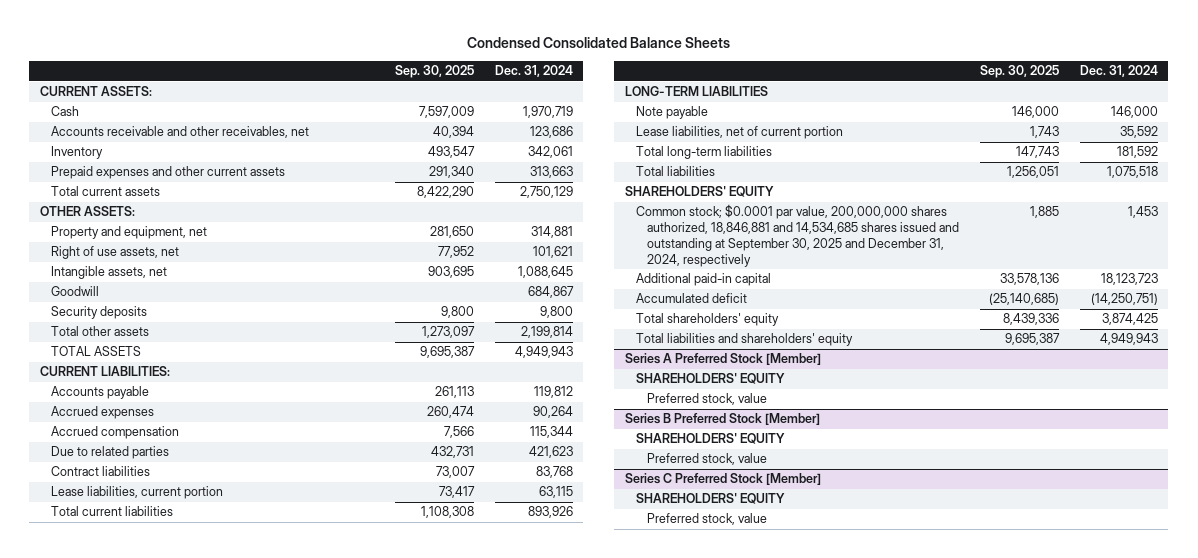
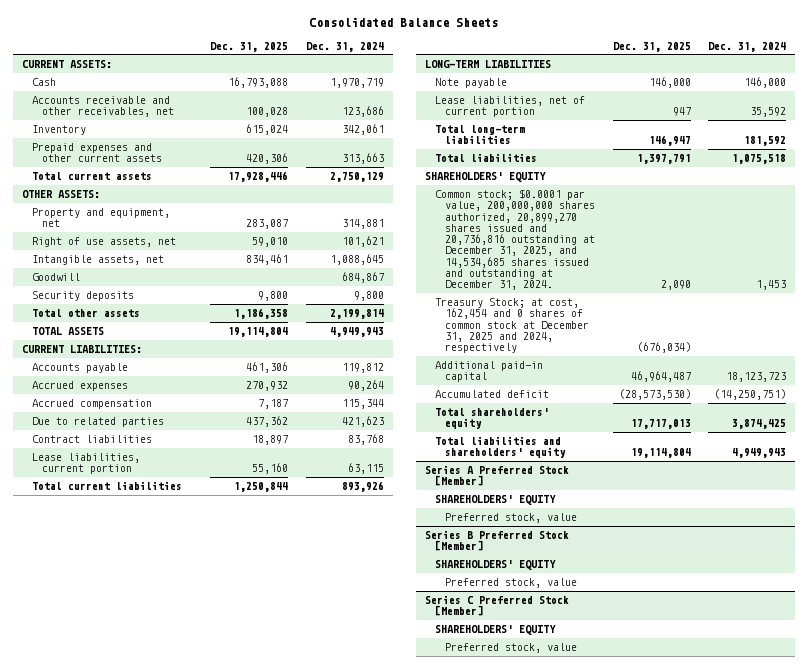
- Condensed Consolidated Balance Sheets
+ Consolidated Balance Sheets
- | Sep. 30, 2025 | Dec. 31, 2024
+ | Dec. 31, 2025 | Dec. 31, 2024
- Common stock; $0.0001 par value, 200,000,000 shares authorized, 18,846,881 and 14,534,685 shares issued and outstanding at September 30, 2025 and December 31, 2024, respectively | 1,885 | 1,453
+ Common stock; $0.0001 par value, 200,000,000 shares authorized, 20,899,270 shares issued and 20,736,816 outstanding at December 31, 2025, and 14,534,685 shares issued and outstanding at December 31, 2024. | 2,090 | 1,453
+ Treasury Stock; at cost, 162,454 and 0 shares of common stock at December 31, 2025 and 2024, respectively | (676,034) |

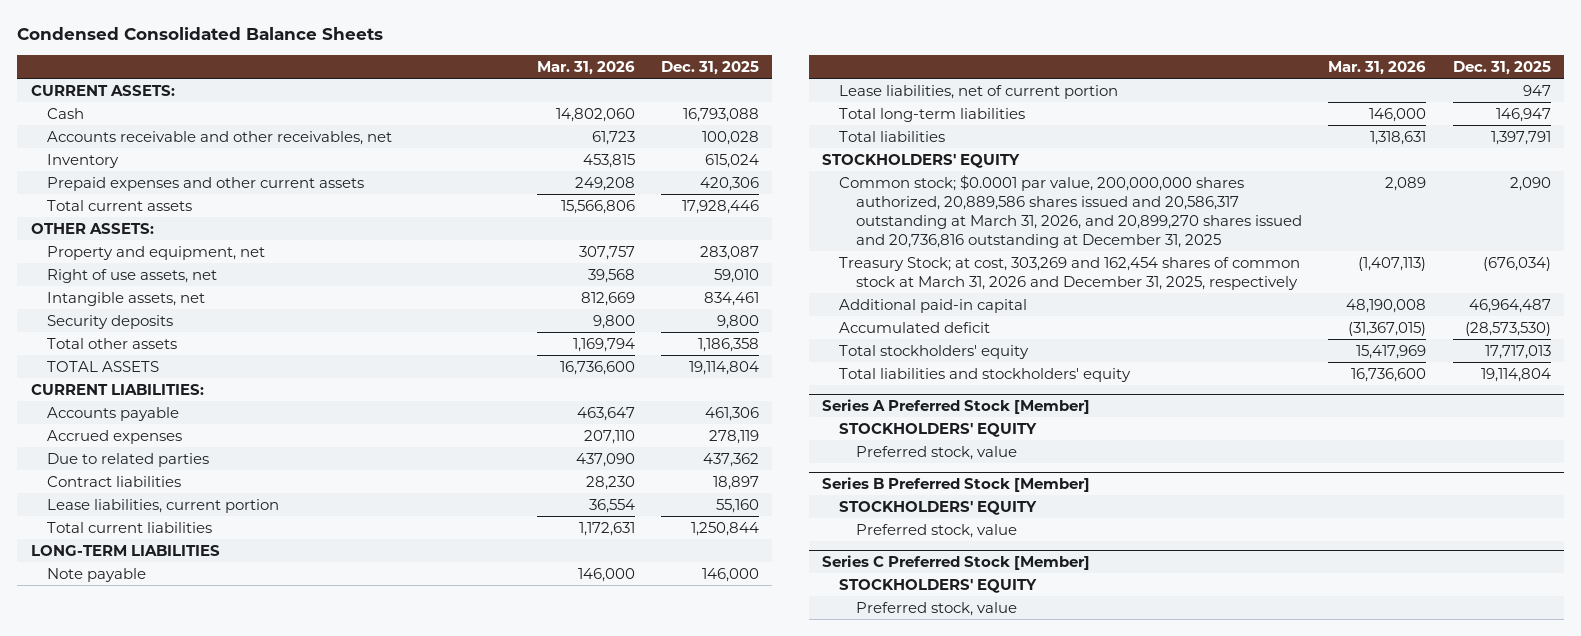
- Consolidated Balance Sheets
+ Condensed Consolidated Balance Sheets
- | Dec. 31, 2025 | Dec. 31, 2024
+ | Mar. 31, 2026 | Dec. 31, 2025
- Goodwill | | 684,867
- Accrued expenses | 270,932 | 90,264
- Accrued compensation | 7,187 | 115,344
+ Accrued expenses | 207,110 | 278,119
- SHAREHOLDERS' EQUITY
- Common stock; $0.0001 par value, 200,000,000 shares authorized, 20,899,270 shares issued and 20,736,816 outstanding at December 31, 2025, and 14,534,685 shares issued and outstanding at December 31, 2024. | 2,090 | 1,453
- Treasury Stock; at cost, 162,454 and 0 shares of common stock at December 31, 2025 and 2024, respectively | (676,034) |
+ STOCKHOLDERS' EQUITY
+ Common stock; $0.0001 par value, 200,000,000 shares authorized, 20,889,586 shares issued and 20,586,317 outstanding at March 31, 2026, and 20,899,270 shares issued and 20,736,816 outstanding at December 31, 2025 | 2,089 | 2,090
+ Treasury Stock; at cost, 303,269 and 162,454 shares of common stock at March 31, 2026 and December 31, 2025, respectively | (1,407,113) | (676,034)
- Total shareholders' equity | 17,717,013 | 3,874,425
- Total liabilities and shareholders' equity | 19,114,804 | 4,949,943
+ Total stockholders' equity | 15,417,969 | 17,717,013
+ Total liabilities and stockholders' equity | 16,736,600 | 19,114,804
@ Series A Preferred Stock [Member]
- SHAREHOLDERS' EQUITY
+ STOCKHOLDERS' EQUITY
@ Series B Preferred Stock [Member]
- SHAREHOLDERS' EQUITY
+ STOCKHOLDERS' EQUITY
@ Series C Preferred Stock [Member]
- SHAREHOLDERS' EQUITY
+ STOCKHOLDERS' EQUITY

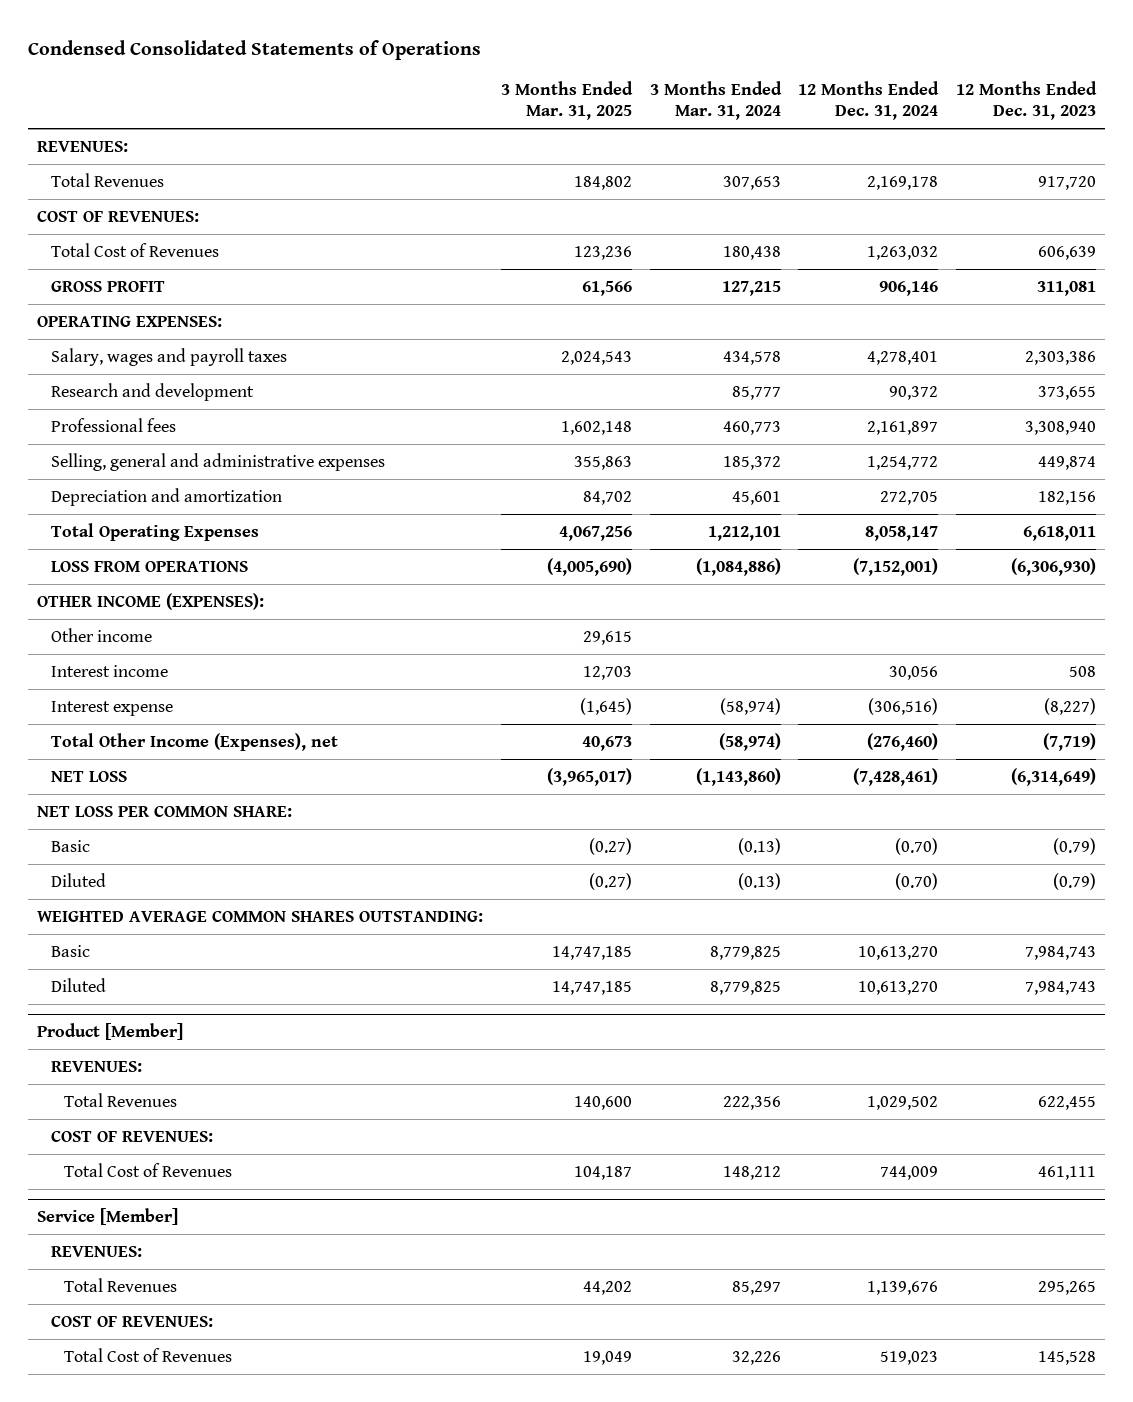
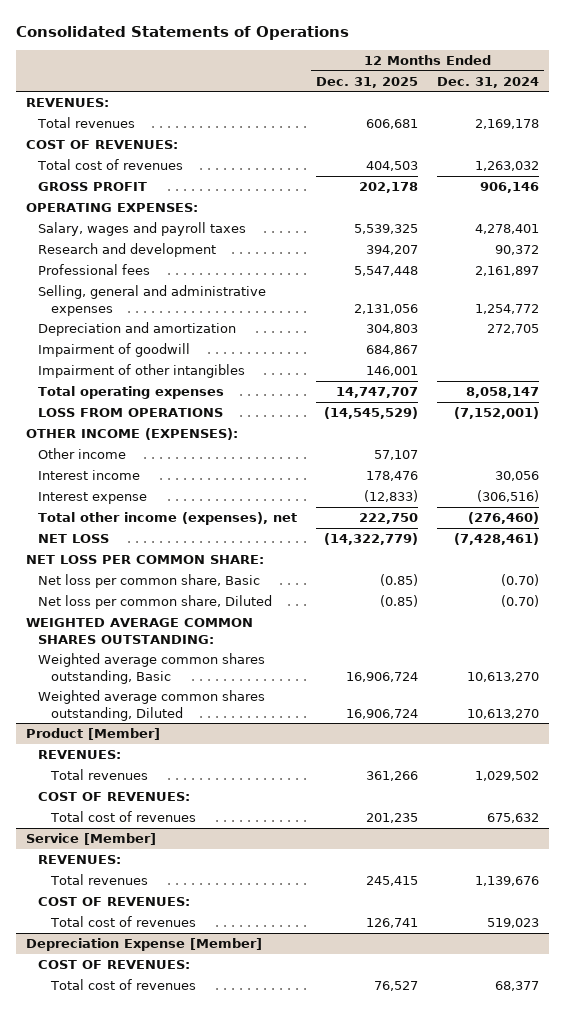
- Condensed Consolidated Statements of Operations
+ Consolidated Statements of Operations
- | 3 Months Ended Mar. 31, 2025 | 3 Months Ended Mar. 31, 2024 | 12 Months Ended Dec. 31, 2024 | 12 Months Ended Dec. 31, 2023
+ | 12 Months Ended Dec. 31, 2025 | 12 Months Ended Dec. 31, 2024
- Total Revenues | 184,802 | 307,653 | 2,169,178 | 917,720
+ Total revenues | 606,681 | 2,169,178
- Total Cost of Revenues | 123,236 | 180,438 | 1,263,032 | 606,639
+ Total cost of revenues | 404,503 | 1,263,032
- Total Operating Expenses | 4,067,256 | 1,212,101 | 8,058,147 | 6,618,011
+ Impairment of goodwill | 684,867 |
+ Impairment of other intangibles | 146,001 |
+ Total operating expenses | 14,747,707 | 8,058,147
- Total Other Income (Expenses), net | 40,673 | (58,974) | (276,460) | (7,719)
+ Total other income (expenses), net | 222,750 | (276,460)
- Basic | (0.27) | (0.13) | (0.70) | (0.79)
- Diluted | (0.27) | (0.13) | (0.70) | (0.79)
+ Net loss per common share, Basic | (0.85) | (0.70)
+ Net loss per common share, Diluted | (0.85) | (0.70)
- Basic | 14,747,185 | 8,779,825 | 10,613,270 | 7,984,743
- Diluted | 14,747,185 | 8,779,825 | 10,613,270 | 7,984,743
+ Weighted average common shares outstanding, Basic | 16,906,724 | 10,613,270
+ Weighted average common shares outstanding, Diluted | 16,906,724 | 10,613,270
@ Product [Member]
- Total Revenues | 140,600 | 222,356 | 1,029,502 | 622,455
+ Total revenues | 361,266 | 1,029,502
- Total Cost of Revenues | 104,187 | 148,212 | 744,009 | 461,111
+ Total cost of revenues | 201,235 | 675,632
@ Service [Member]
- Total Revenues | 44,202 | 85,297 | 1,139,676 | 295,265
+ Total revenues | 245,415 | 1,139,676
- Total Cost of Revenues | 19,049 | 32,226 | 519,023 | 145,528
+ Total cost of revenues | 126,741 | 519,023
+ Depreciation Expense [Member]
+ COST OF REVENUES:
+ Total cost of revenues | 76,527 | 68,377

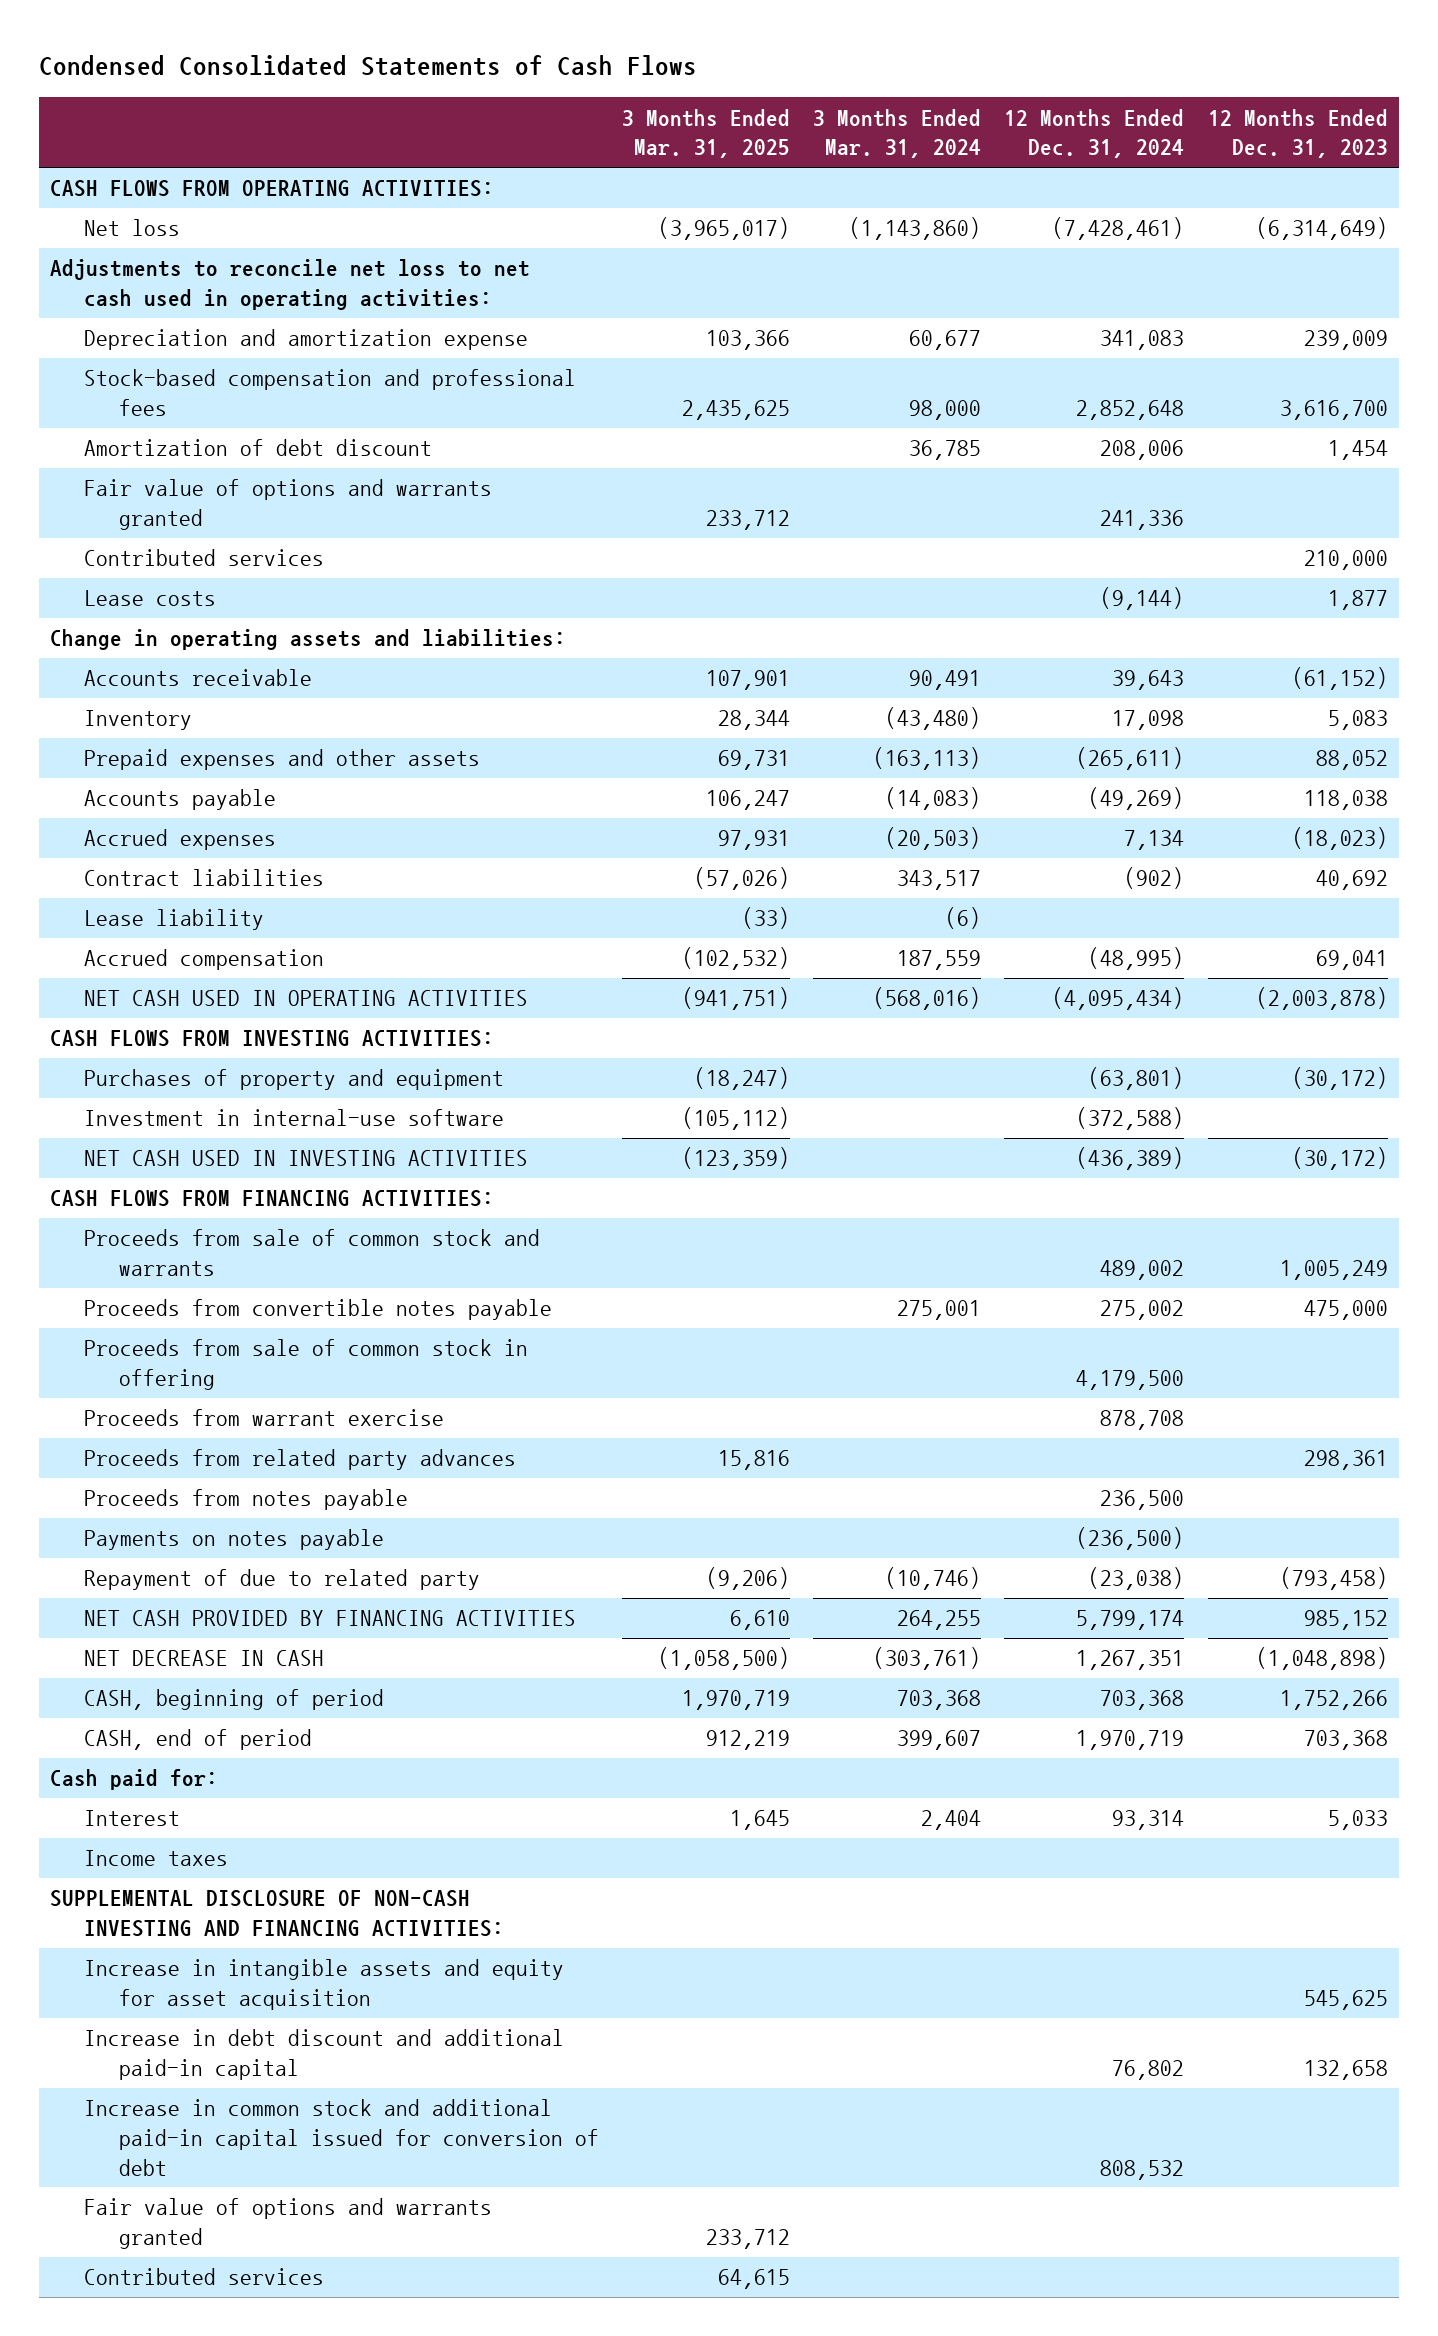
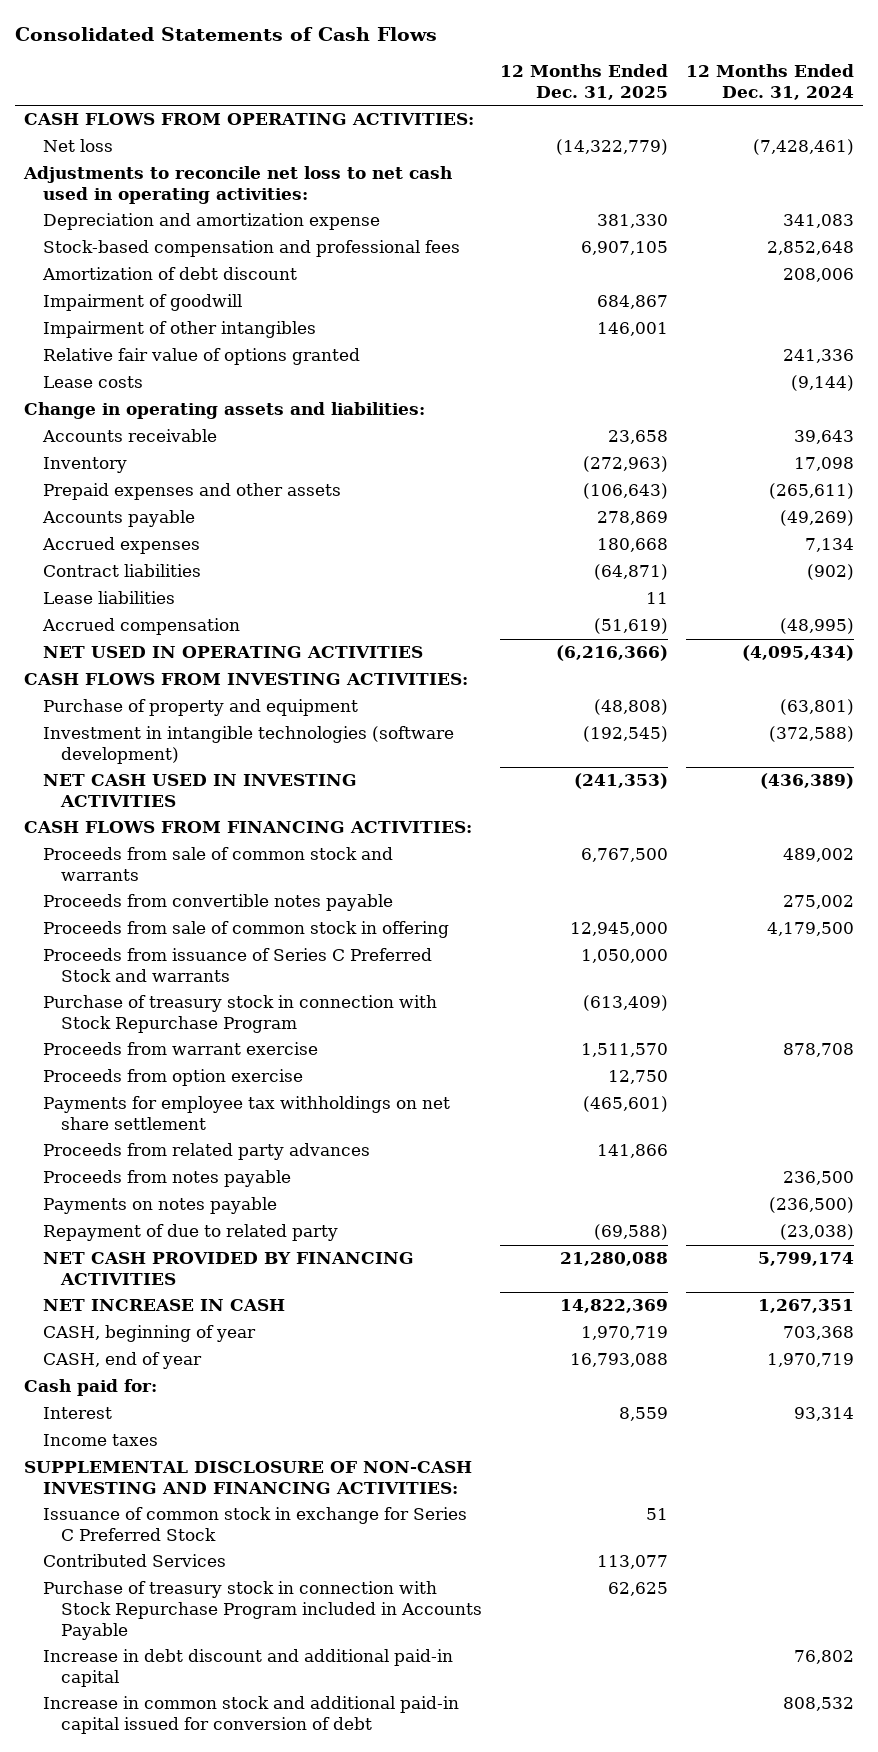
- Condensed Consolidated Statements of Cash Flows
+ Consolidated Statements of Cash Flows
- | 3 Months Ended Mar. 31, 2025 | 3 Months Ended Mar. 31, 2024 | 12 Months Ended Dec. 31, 2024 | 12 Months Ended Dec. 31, 2023
+ | 12 Months Ended Dec. 31, 2025 | 12 Months Ended Dec. 31, 2024
- Fair value of options and warrants granted | 233,712 | | 241,336 |
- Contributed services | | | | 210,000
+ Impairment of goodwill | 684,867 |
+ Impairment of other intangibles | 146,001 |
+ Relative fair value of options granted | | 241,336
- Lease liability | (33) | (6) | |
+ Lease liabilities | 11 |
- NET CASH USED IN OPERATING ACTIVITIES | (941,751) | (568,016) | (4,095,434) | (2,003,878)
+ NET USED IN OPERATING ACTIVITIES | (6,216,366) | (4,095,434)
- Purchases of property and equipment | (18,247) | | (63,801) | (30,172)
- Investment in internal-use software | (105,112) | | (372,588) |
+ Purchase of property and equipment | (48,808) | (63,801)
+ Investment in intangible technologies (software development) | (192,545) | (372,588)
+ Proceeds from issuance of Series C Preferred Stock and warrants | 1,050,000 |
+ Purchase of treasury stock in connection with Stock Repurchase Program | (613,409) |
+ Proceeds from option exercise | 12,750 |
+ Payments for employee tax withholdings on net share settlement | (465,601) |
- NET DECREASE IN CASH | (1,058,500) | (303,761) | 1,267,351 | (1,048,898)
- CASH, beginning of period | 1,970,719 | 703,368 | 703,368 | 1,752,266
- CASH, end of period | 912,219 | 399,607 | 1,970,719 | 703,368
+ NET INCREASE IN CASH | 14,822,369 | 1,267,351
+ CASH, beginning of year | 1,970,719 | 703,368
+ CASH, end of year | 16,793,088 | 1,970,719
- Increase in intangible assets and equity for asset acquisition | | | | 545,625
+ Issuance of common stock in exchange for Series C Preferred Stock | 51 |
+ Contributed Services | 113,077 |
+ Purchase of treasury stock in connection with Stock Repurchase Program included in Accounts Payable | 62,625 |
- Fair value of options and warrants granted | 233,712 | | |
- Contributed services | 64,615 | | |

